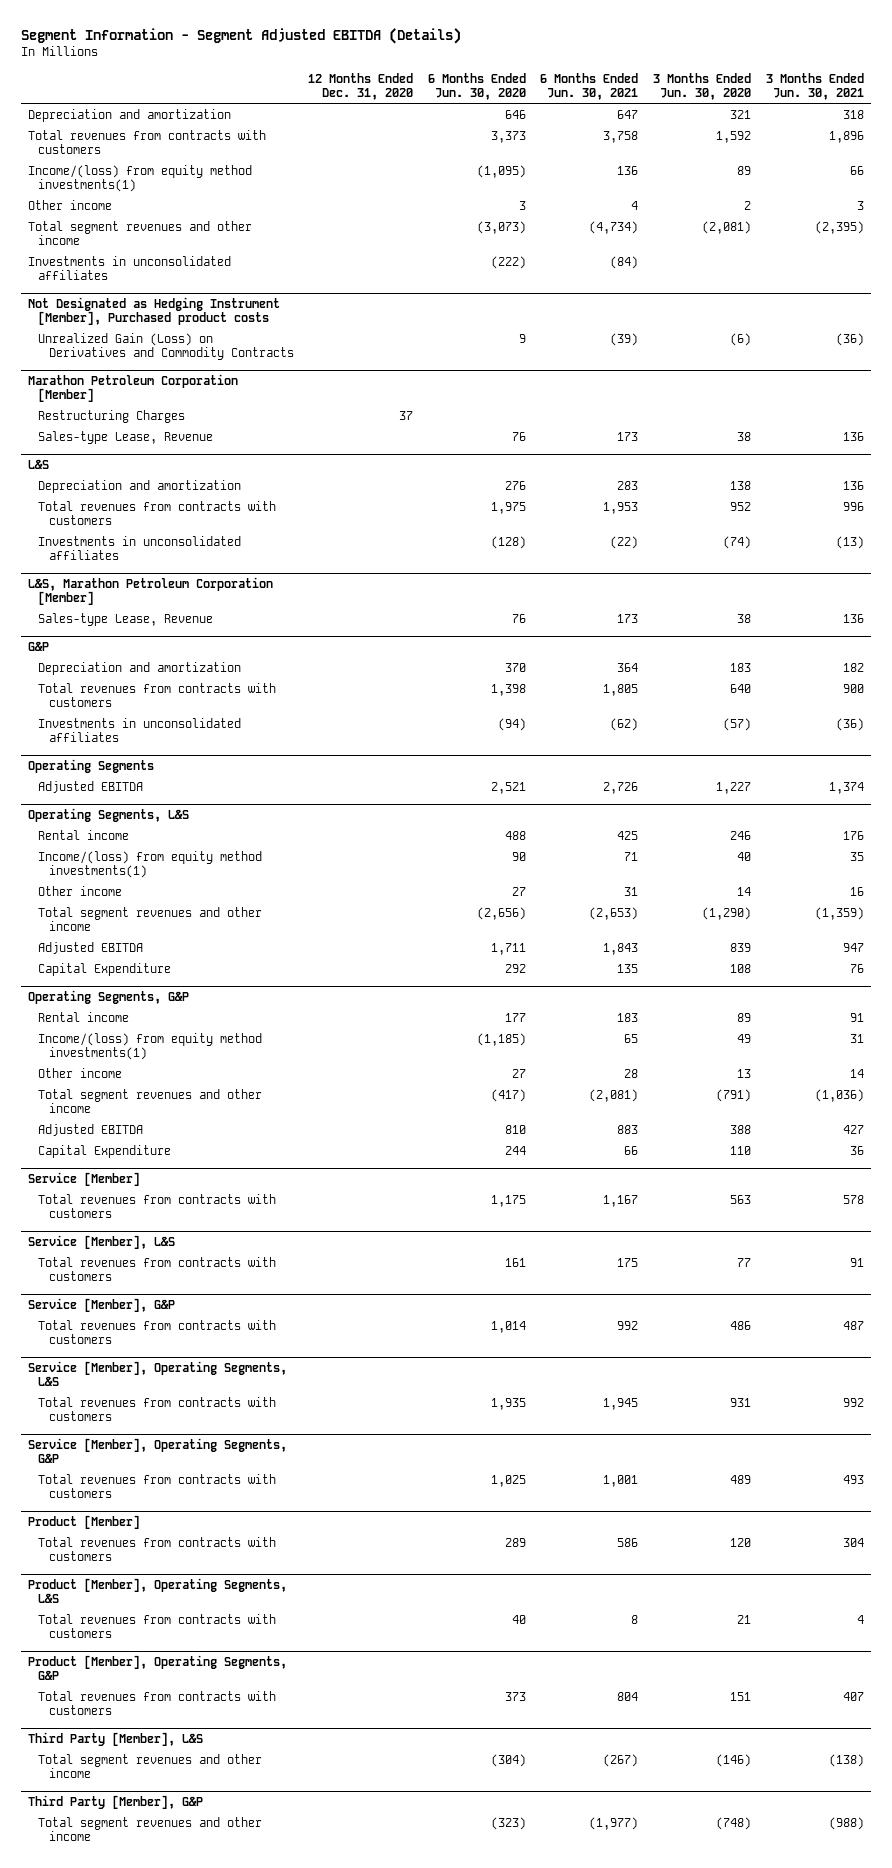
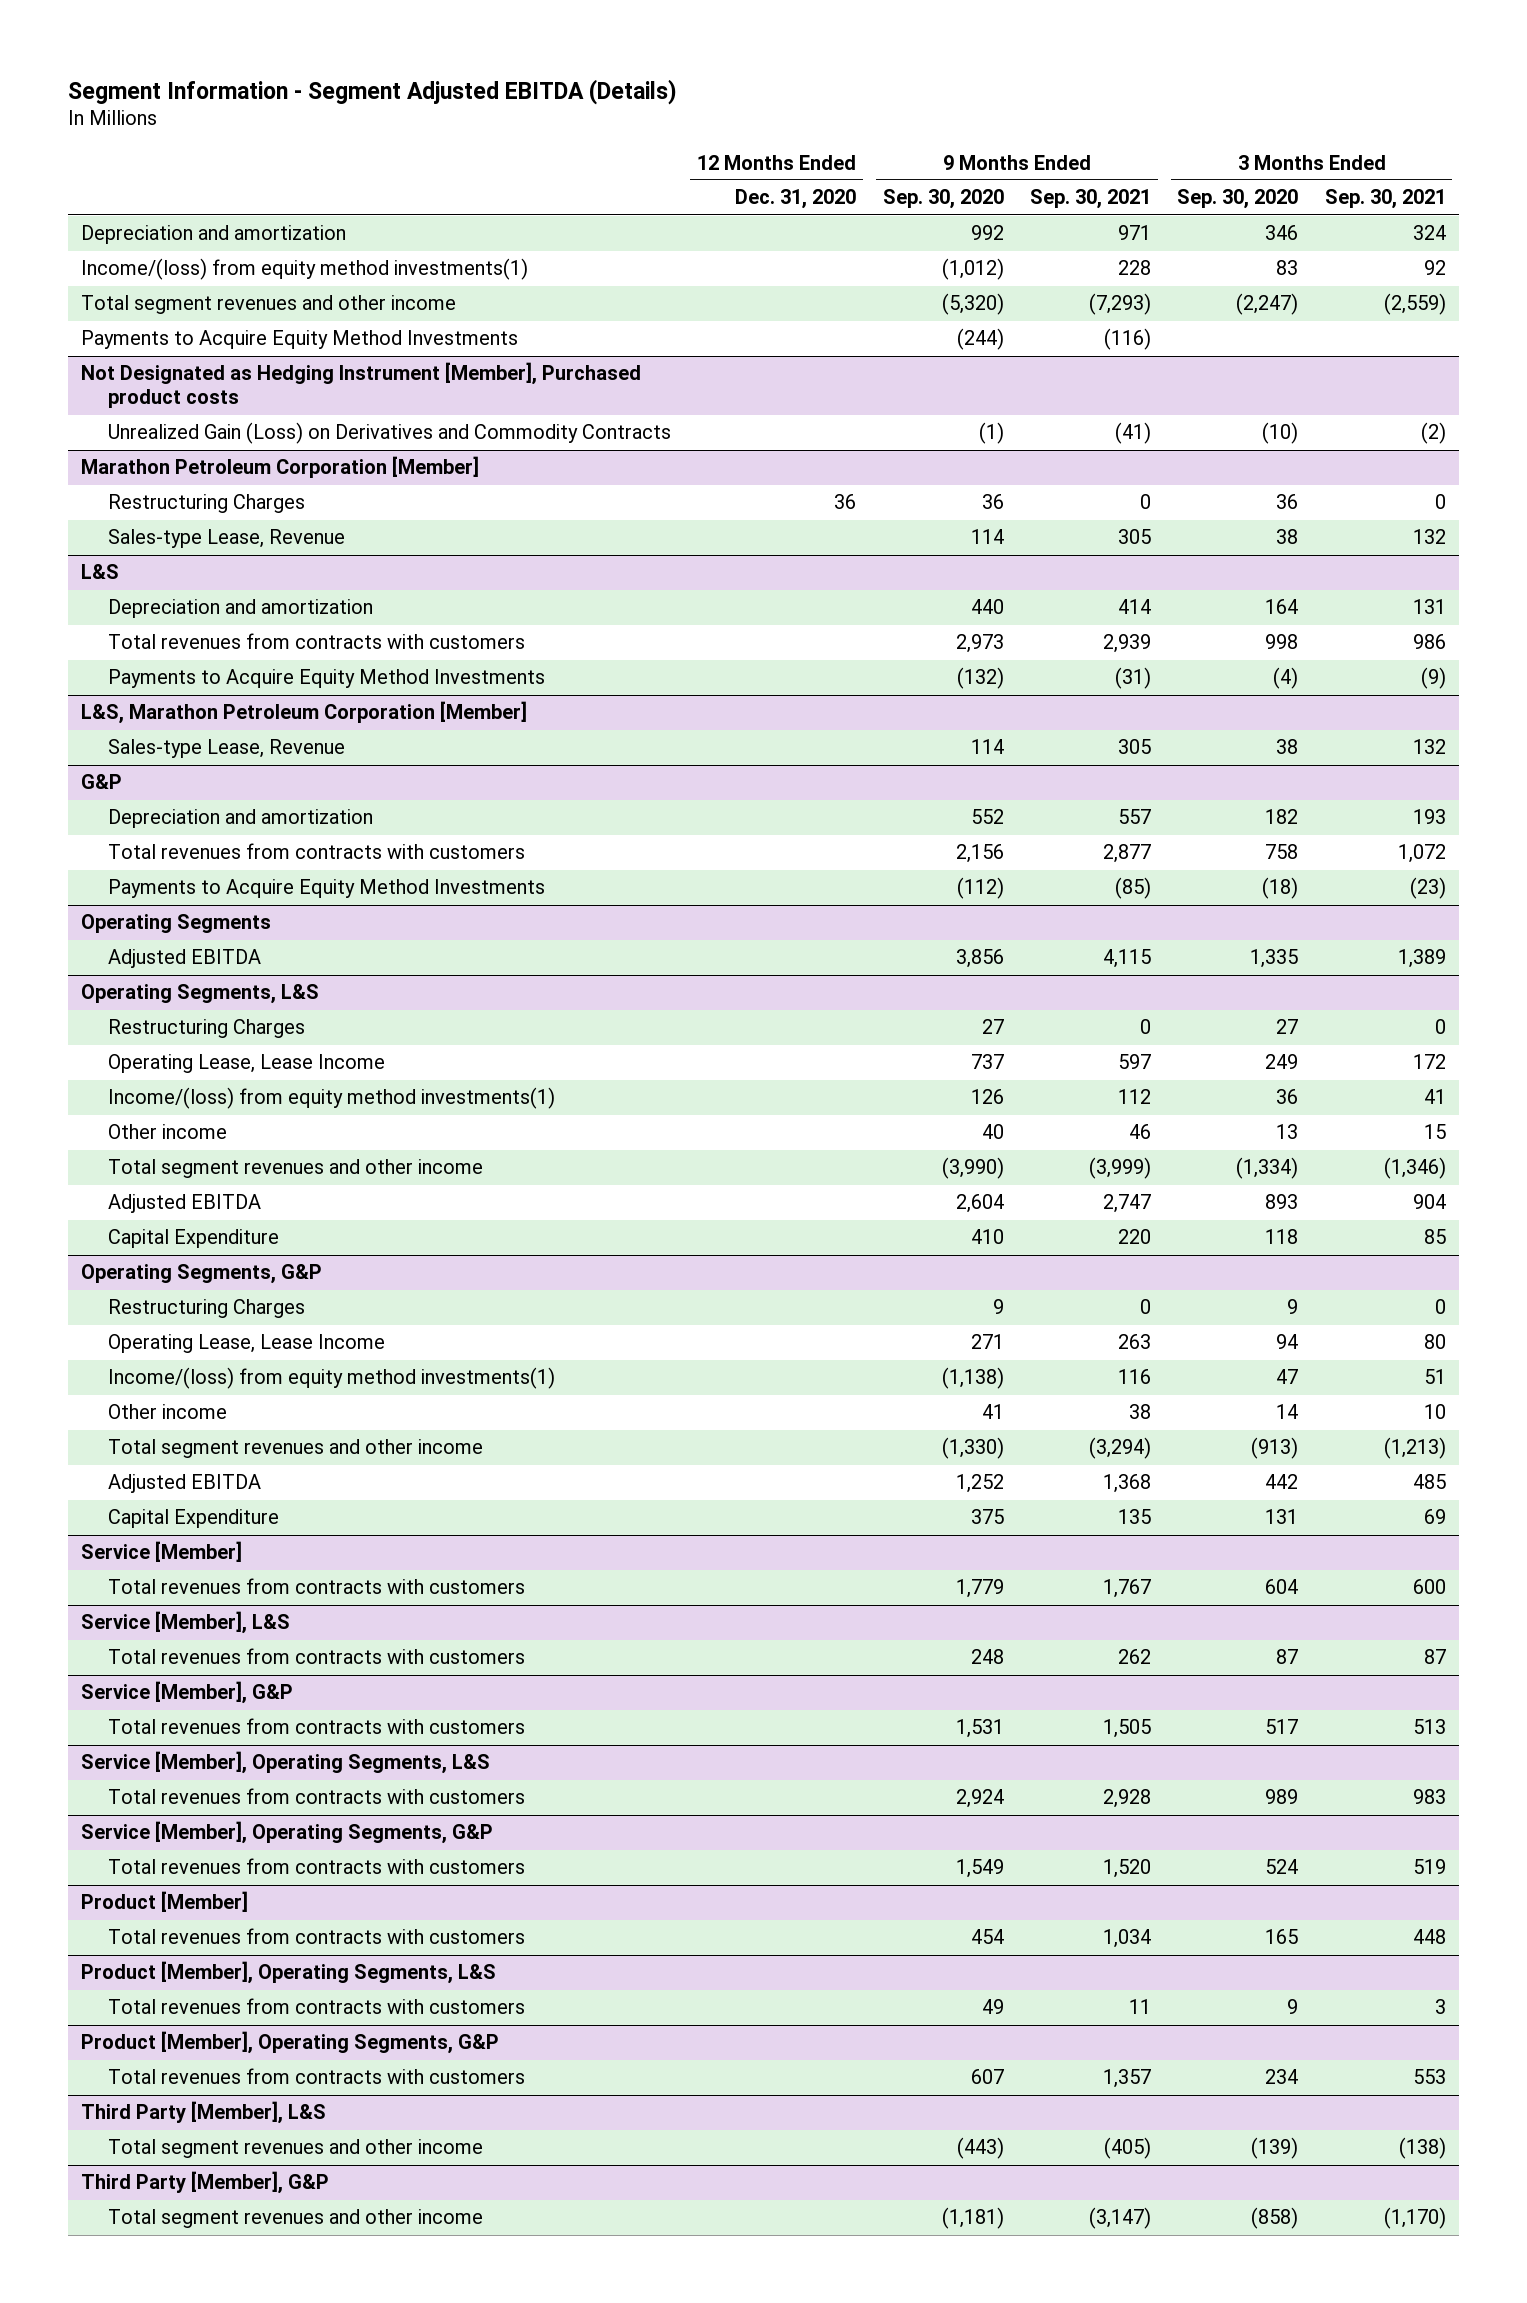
- | 12 Months Ended Dec. 31, 2020 | 6 Months Ended Jun. 30, 2020 | 6 Months Ended Jun. 30, 2021 | 3 Months Ended Jun. 30, 2020 | 3 Months Ended Jun. 30, 2021
+ | 12 Months Ended Dec. 31, 2020 | 9 Months Ended Sep. 30, 2020 | 9 Months Ended Sep. 30, 2021 | 3 Months Ended Sep. 30, 2020 | 3 Months Ended Sep. 30, 2021
- Total revenues from contracts with customers | | 3,373 | 3,758 | 1,592 | 1,896
- Other income | | 3 | 4 | 2 | 3
- Investments in unconsolidated affiliates | | (222) | (84) | |
+ Payments to Acquire Equity Method Investments | | (244) | (116) | |
@ Marathon Petroleum Corporation [Member]
- Restructuring Charges | 37 | | | |
+ Restructuring Charges | 36 | 36 | 0 | 36 | 0
@ L&S
- Investments in unconsolidated affiliates | | (128) | (22) | (74) | (13)
+ Payments to Acquire Equity Method Investments | | (132) | (31) | (4) | (9)
@ G&P
- Investments in unconsolidated affiliates | | (94) | (62) | (57) | (36)
+ Payments to Acquire Equity Method Investments | | (112) | (85) | (18) | (23)
@ Operating Segments, L&S
- Rental income | | 488 | 425 | 246 | 176
+ Restructuring Charges | | 27 | 0 | 27 | 0
+ Operating Lease, Lease Income | | 737 | 597 | 249 | 172
@ Operating Segments, G&P
- Rental income | | 177 | 183 | 89 | 91
+ Restructuring Charges | | 9 | 0 | 9 | 0
+ Operating Lease, Lease Income | | 271 | 263 | 94 | 80

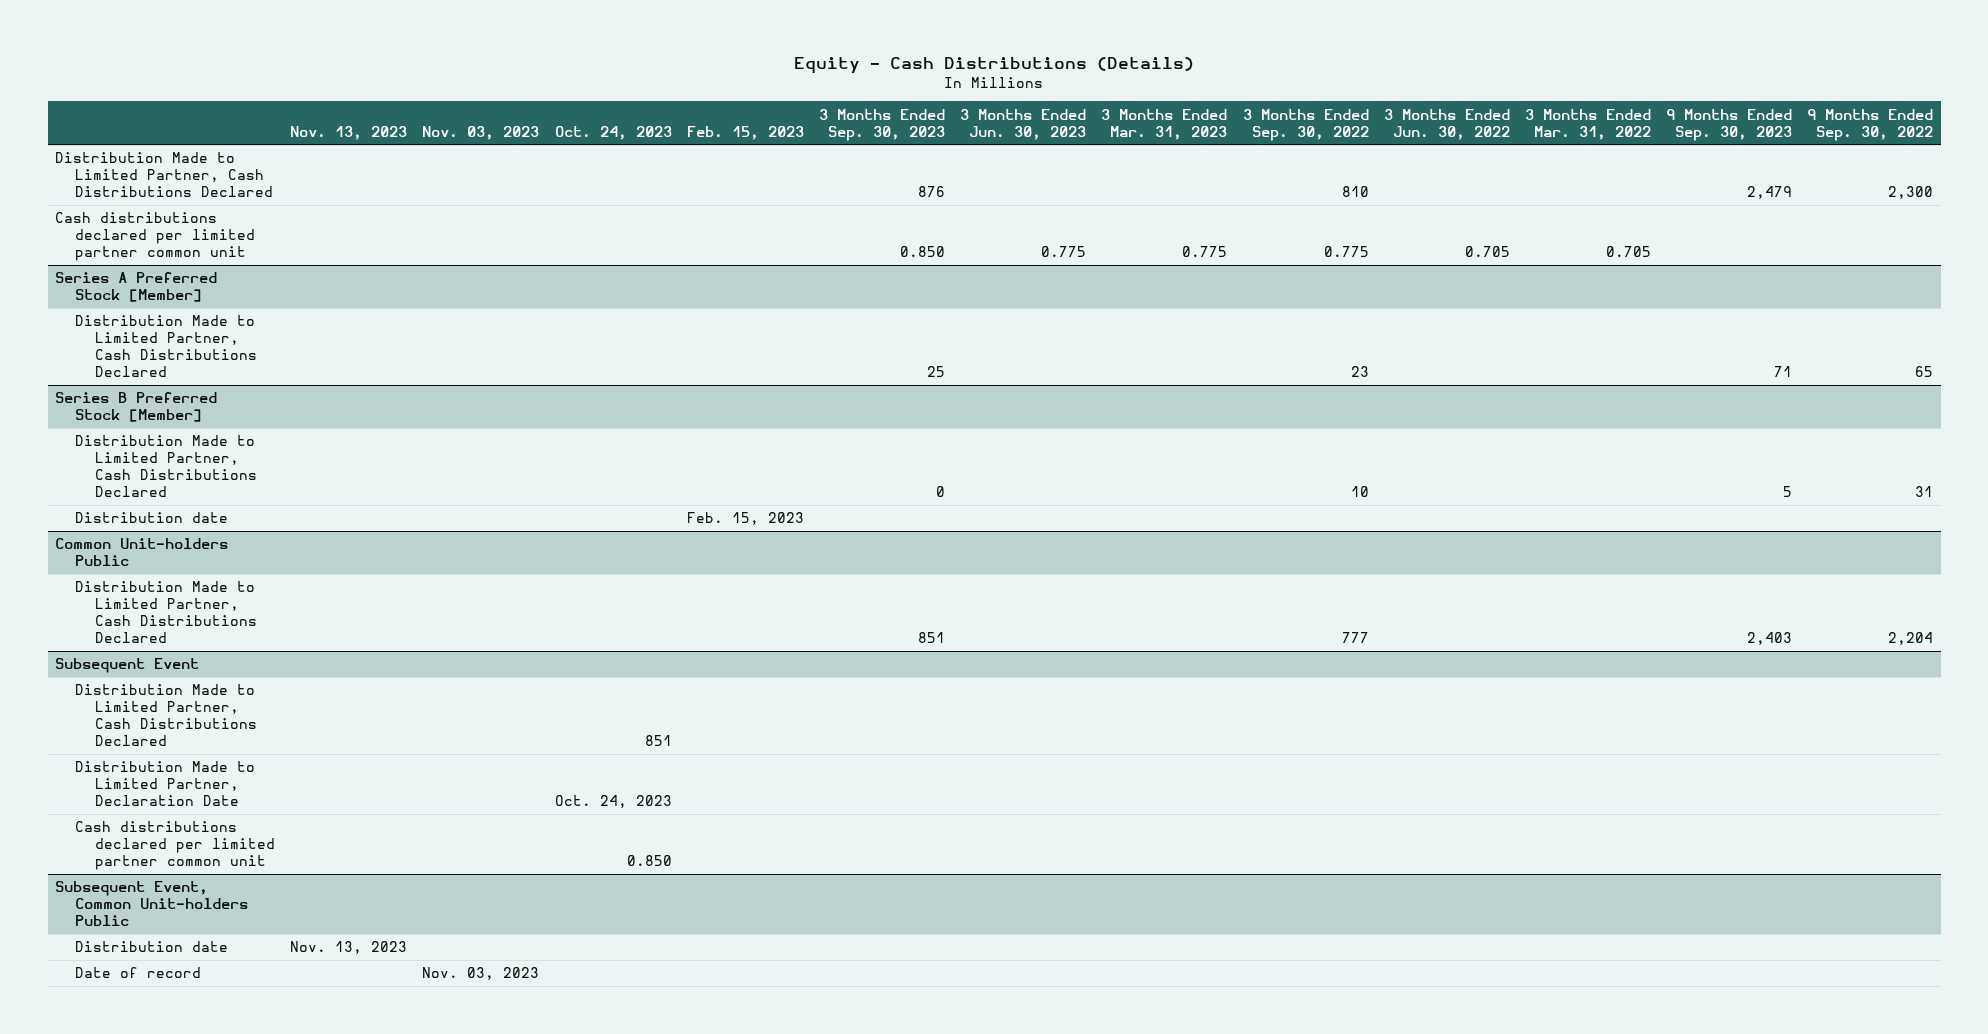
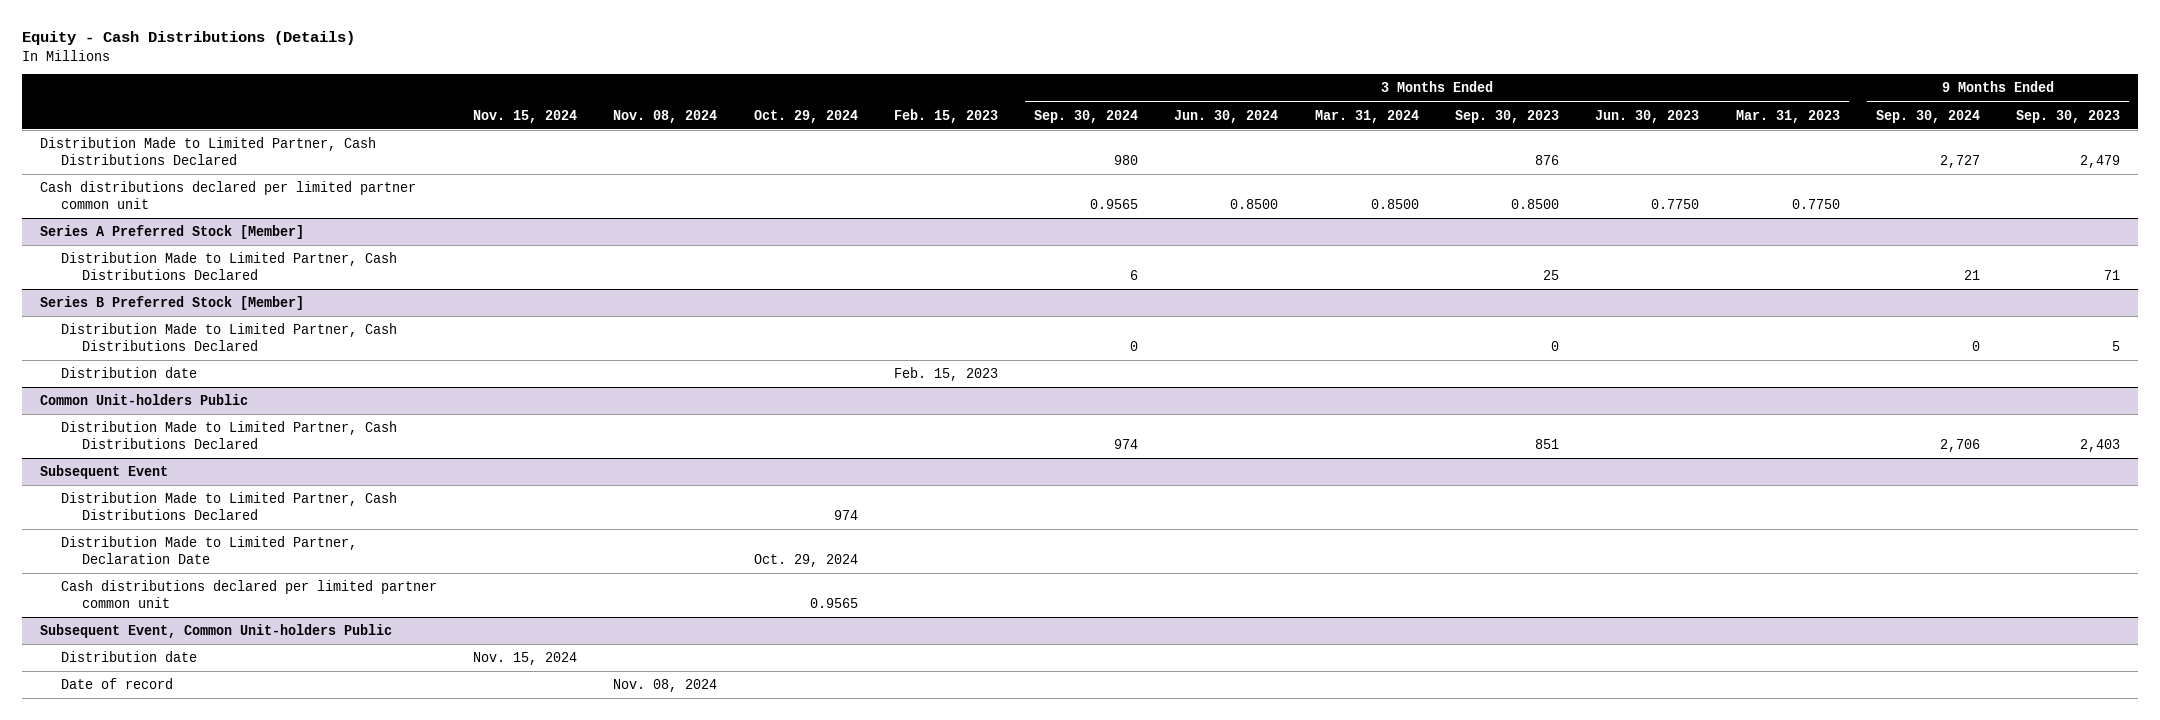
- | Nov. 13, 2023 | Nov. 03, 2023 | Oct. 24, 2023 | Feb. 15, 2023 | 3 Months Ended Sep. 30, 2023 | 3 Months Ended Jun. 30, 2023 | 3 Months Ended Mar. 31, 2023 | 3 Months Ended Sep. 30, 2022 | 3 Months Ended Jun. 30, 2022 | 3 Months Ended Mar. 31, 2022 | 9 Months Ended Sep. 30, 2023 | 9 Months Ended Sep. 30, 2022
+ | Nov. 15, 2024 | Nov. 08, 2024 | Oct. 29, 2024 | Feb. 15, 2023 | 3 Months Ended Sep. 30, 2024 | 3 Months Ended Jun. 30, 2024 | 3 Months Ended Mar. 31, 2024 | 3 Months Ended Sep. 30, 2023 | 3 Months Ended Jun. 30, 2023 | 3 Months Ended Mar. 31, 2023 | 9 Months Ended Sep. 30, 2024 | 9 Months Ended Sep. 30, 2023
- Cash distributions declared per limited partner common unit | | | | | 0.850 | 0.775 | 0.775 | 0.775 | 0.705 | 0.705 | |
+ Cash distributions declared per limited partner common unit | | | | | 0.9565 | 0.8500 | 0.8500 | 0.8500 | 0.7750 | 0.7750 | |

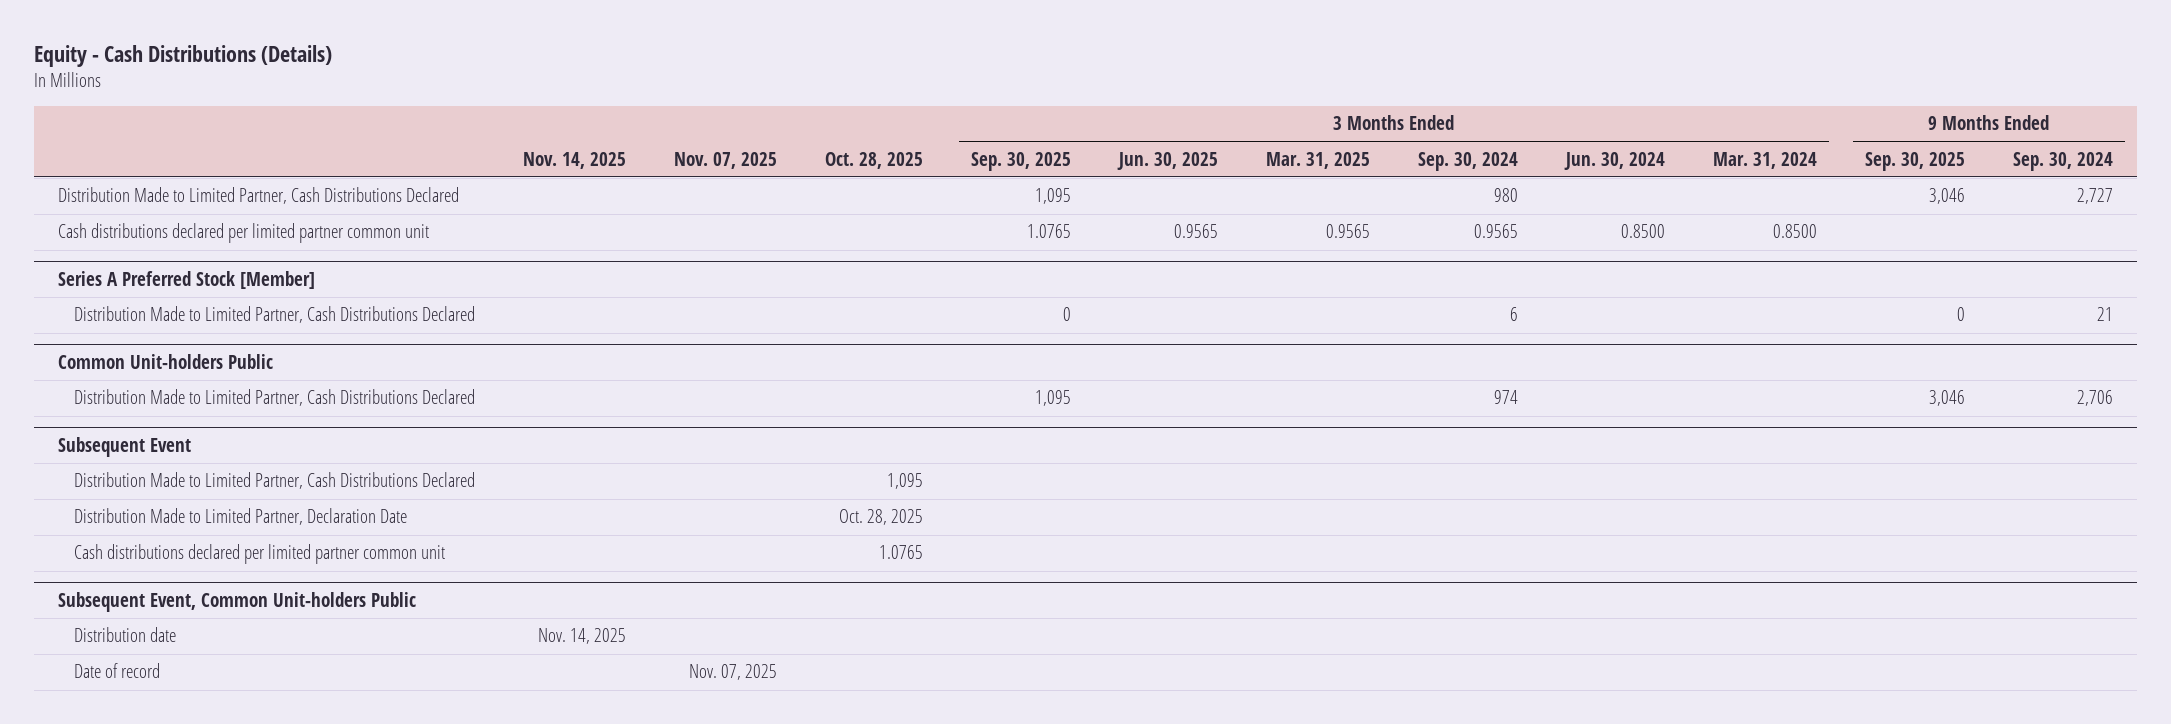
- | Nov. 15, 2024 | Nov. 08, 2024 | Oct. 29, 2024 | Feb. 15, 2023 | 3 Months Ended Sep. 30, 2024 | 3 Months Ended Jun. 30, 2024 | 3 Months Ended Mar. 31, 2024 | 3 Months Ended Sep. 30, 2023 | 3 Months Ended Jun. 30, 2023 | 3 Months Ended Mar. 31, 2023 | 9 Months Ended Sep. 30, 2024 | 9 Months Ended Sep. 30, 2023
+ | Nov. 14, 2025 | Nov. 07, 2025 | Oct. 28, 2025 | 3 Months Ended Sep. 30, 2025 | 3 Months Ended Jun. 30, 2025 | 3 Months Ended Mar. 31, 2025 | 3 Months Ended Sep. 30, 2024 | 3 Months Ended Jun. 30, 2024 | 3 Months Ended Mar. 31, 2024 | 9 Months Ended Sep. 30, 2025 | 9 Months Ended Sep. 30, 2024
- Series B Preferred Stock [Member]
- Distribution Made to Limited Partner, Cash Distributions Declared | | | | | 0 | | | 0 | | | 0 | 5
- Distribution date | | | | Feb. 15, 2023 | | | | | | | |

